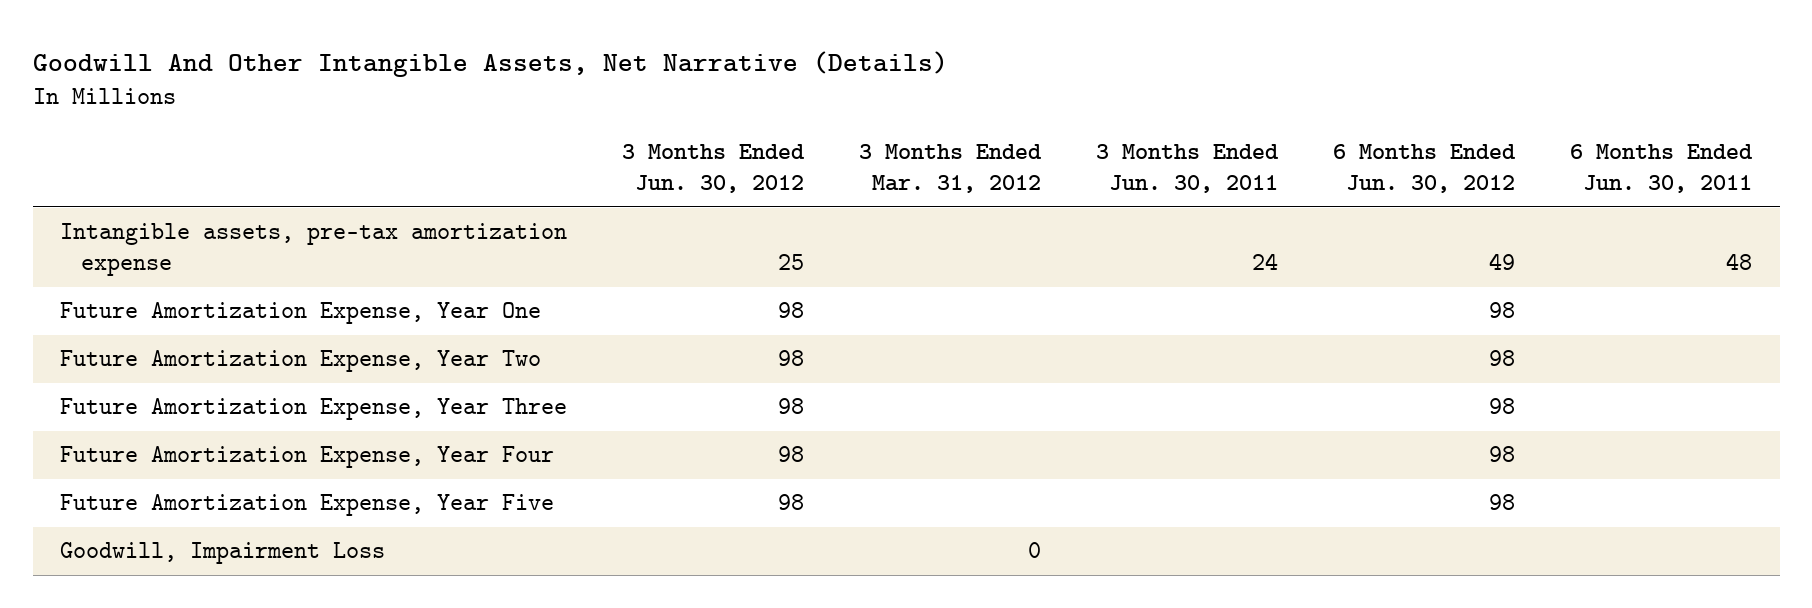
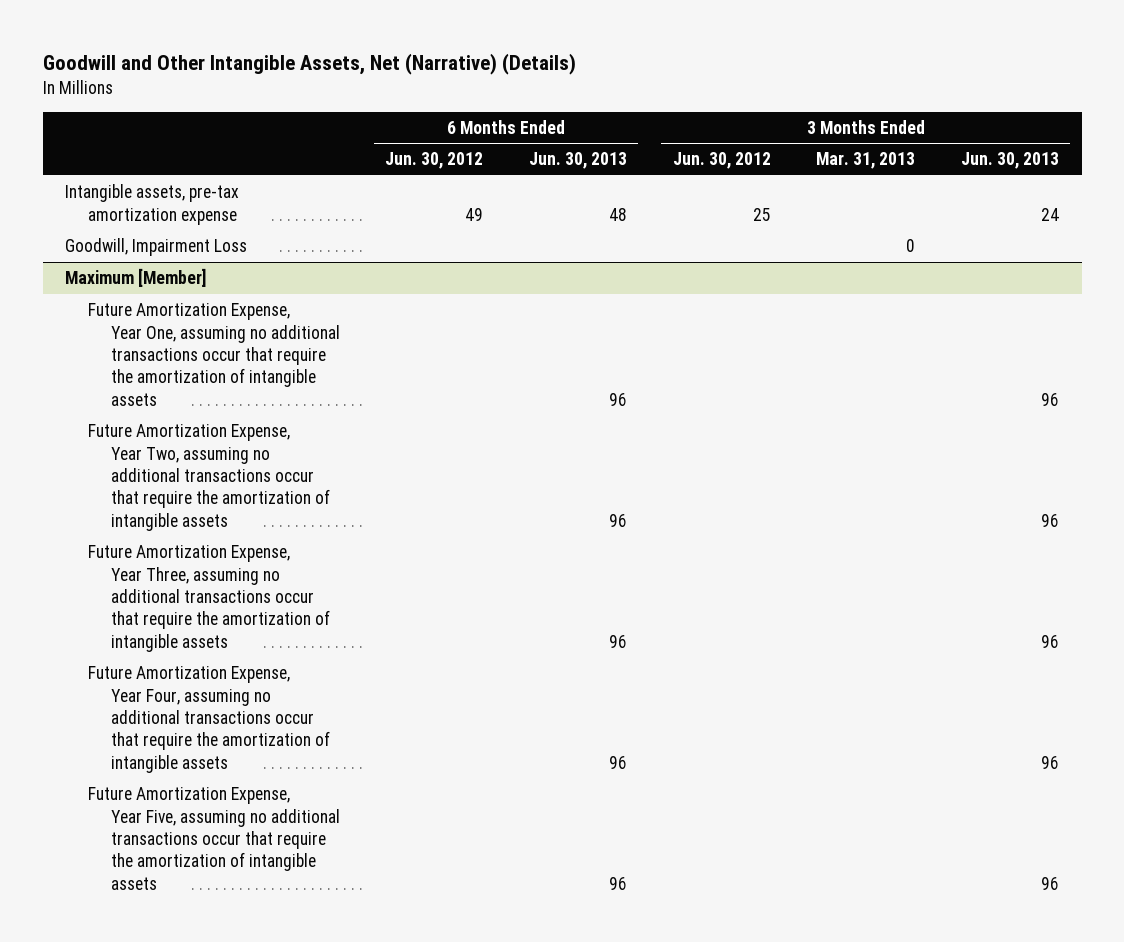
- Goodwill And Other Intangible Assets, Net Narrative (Details)
+ Goodwill and Other Intangible Assets, Net (Narrative) (Details)
- | 3 Months Ended Jun. 30, 2012 | 3 Months Ended Mar. 31, 2012 | 3 Months Ended Jun. 30, 2011 | 6 Months Ended Jun. 30, 2012 | 6 Months Ended Jun. 30, 2011
+ | 6 Months Ended Jun. 30, 2012 | 6 Months Ended Jun. 30, 2013 | 3 Months Ended Jun. 30, 2012 | 3 Months Ended Mar. 31, 2013 | 3 Months Ended Jun. 30, 2013
- Future Amortization Expense, Year One | 98 | | | 98 |
- Future Amortization Expense, Year Two | 98 | | | 98 |
- Future Amortization Expense, Year Three | 98 | | | 98 |
- Future Amortization Expense, Year Four | 98 | | | 98 |
- Future Amortization Expense, Year Five | 98 | | | 98 |
+ Maximum [Member]
+ Future Amortization Expense, Year One, assuming no additional transactions occur that require the amortization of intangible assets | | 96 | | | 96
+ Future Amortization Expense, Year Two, assuming no additional transactions occur that require the amortization of intangible assets | | 96 | | | 96
+ Future Amortization Expense, Year Three, assuming no additional transactions occur that require the amortization of intangible assets | | 96 | | | 96
+ Future Amortization Expense, Year Four, assuming no additional transactions occur that require the amortization of intangible assets | | 96 | | | 96
+ Future Amortization Expense, Year Five, assuming no additional transactions occur that require the amortization of intangible assets | | 96 | | | 96

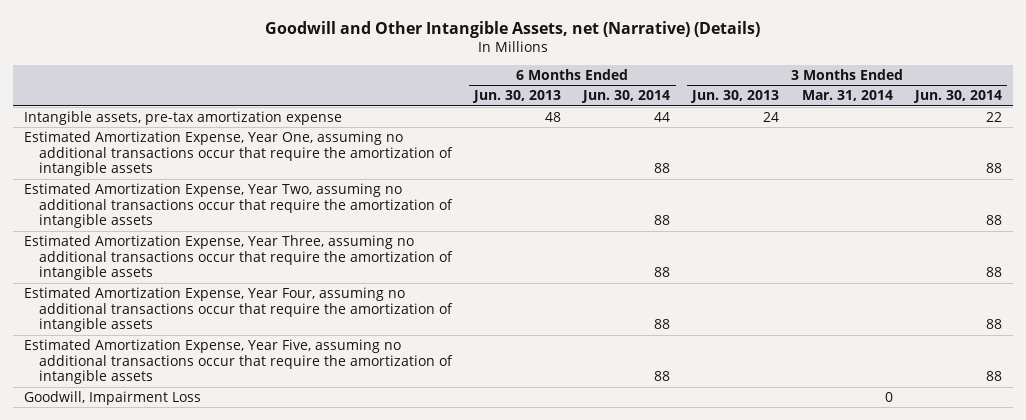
- Goodwill and Other Intangible Assets, Net (Narrative) (Details)
+ Goodwill and Other Intangible Assets, net (Narrative) (Details)
- | 6 Months Ended Jun. 30, 2012 | 6 Months Ended Jun. 30, 2013 | 3 Months Ended Jun. 30, 2012 | 3 Months Ended Mar. 31, 2013 | 3 Months Ended Jun. 30, 2013
+ | 6 Months Ended Jun. 30, 2013 | 6 Months Ended Jun. 30, 2014 | 3 Months Ended Jun. 30, 2013 | 3 Months Ended Mar. 31, 2014 | 3 Months Ended Jun. 30, 2014
+ Estimated Amortization Expense, Year One, assuming no additional transactions occur that require the amortization of intangible assets | | 88 | | | 88
+ Estimated Amortization Expense, Year Two, assuming no additional transactions occur that require the amortization of intangible assets | | 88 | | | 88
+ Estimated Amortization Expense, Year Three, assuming no additional transactions occur that require the amortization of intangible assets | | 88 | | | 88
+ Estimated Amortization Expense, Year Four, assuming no additional transactions occur that require the amortization of intangible assets | | 88 | | | 88
+ Estimated Amortization Expense, Year Five, assuming no additional transactions occur that require the amortization of intangible assets | | 88 | | | 88
- Maximum [Member]
- Future Amortization Expense, Year One, assuming no additional transactions occur that require the amortization of intangible assets | | 96 | | | 96
- Future Amortization Expense, Year Two, assuming no additional transactions occur that require the amortization of intangible assets | | 96 | | | 96
- Future Amortization Expense, Year Three, assuming no additional transactions occur that require the amortization of intangible assets | | 96 | | | 96
- Future Amortization Expense, Year Four, assuming no additional transactions occur that require the amortization of intangible assets | | 96 | | | 96
- Future Amortization Expense, Year Five, assuming no additional transactions occur that require the amortization of intangible assets | | 96 | | | 96

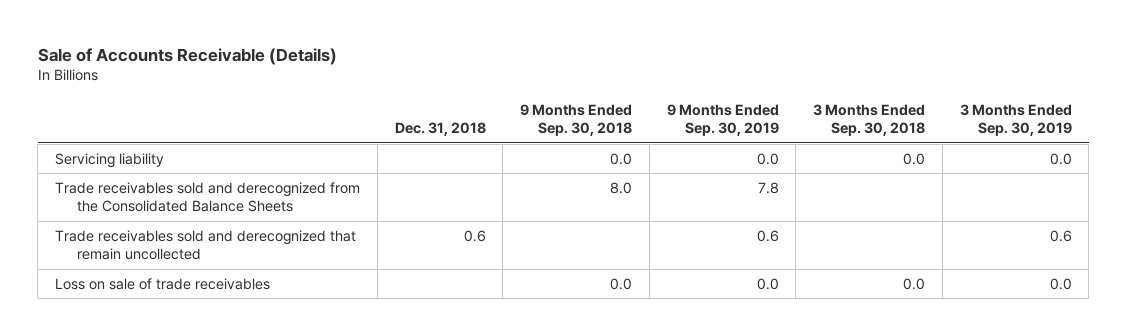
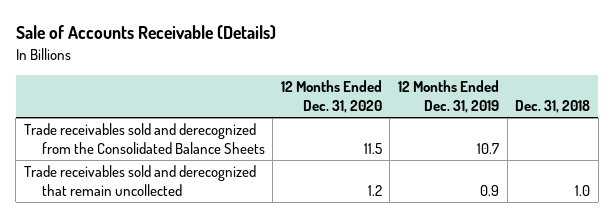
- | Dec. 31, 2018 | 9 Months Ended Sep. 30, 2018 | 9 Months Ended Sep. 30, 2019 | 3 Months Ended Sep. 30, 2018 | 3 Months Ended Sep. 30, 2019
+ | 12 Months Ended Dec. 31, 2020 | 12 Months Ended Dec. 31, 2019 | Dec. 31, 2018
- Servicing liability | | 0.0 | 0.0 | 0.0 | 0.0
- Trade receivables sold and derecognized that remain uncollected | 0.6 | | 0.6 | | 0.6
- Loss on sale of trade receivables | | 0.0 | 0.0 | 0.0 | 0.0
+ Trade receivables sold and derecognized that remain uncollected | 1.2 | 0.9 | 1.0

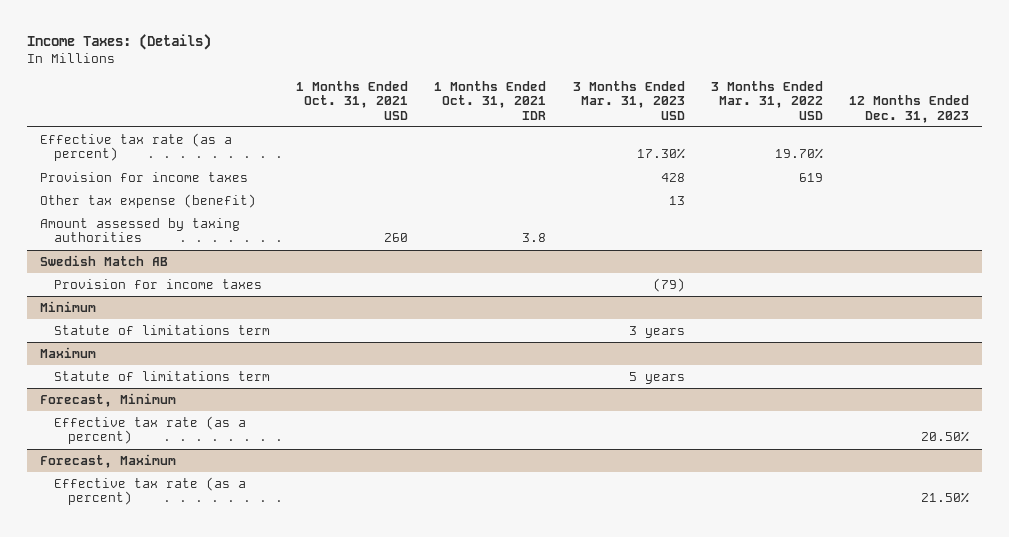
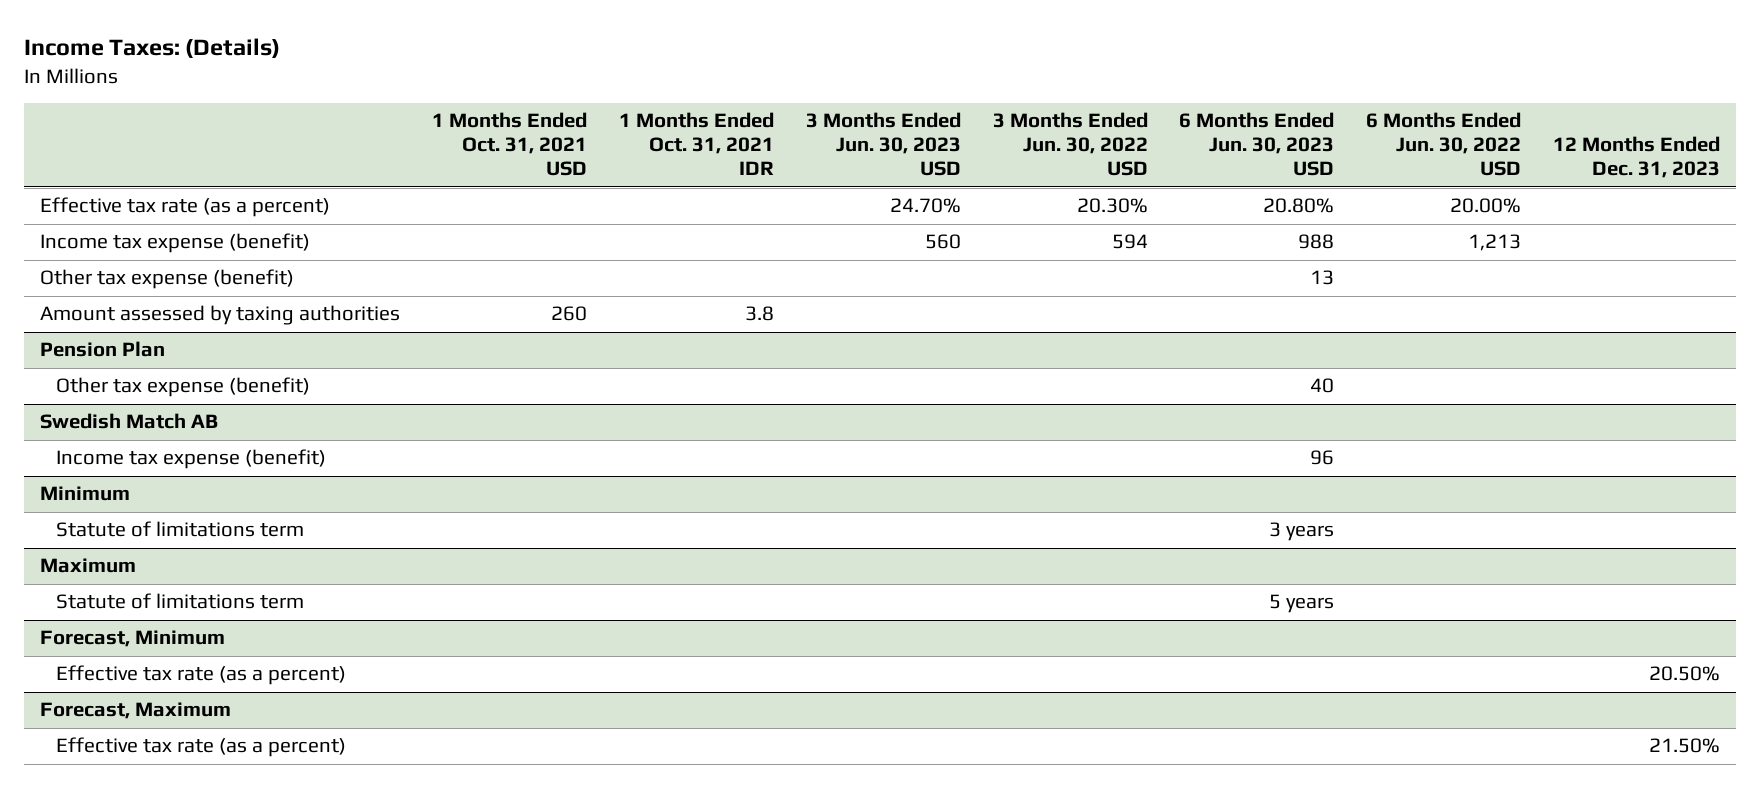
- | 1 Months Ended Oct. 31, 2021 USD | 1 Months Ended Oct. 31, 2021 IDR | 3 Months Ended Mar. 31, 2023 USD | 3 Months Ended Mar. 31, 2022 USD | 12 Months Ended Dec. 31, 2023
+ | 1 Months Ended Oct. 31, 2021 USD | 1 Months Ended Oct. 31, 2021 IDR | 3 Months Ended Jun. 30, 2023 USD | 3 Months Ended Jun. 30, 2022 USD | 6 Months Ended Jun. 30, 2023 USD | 6 Months Ended Jun. 30, 2022 USD | 12 Months Ended Dec. 31, 2023
- Provision for income taxes | | | 428 | 619 |
+ Income tax expense (benefit) | | | 560 | 594 | 988 | 1,213 |
+ Pension Plan
+ Other tax expense (benefit) | | | | | 40 | |
@ Swedish Match AB
- Provision for income taxes | | | (79) | |
+ Income tax expense (benefit) | | | | | 96 | |

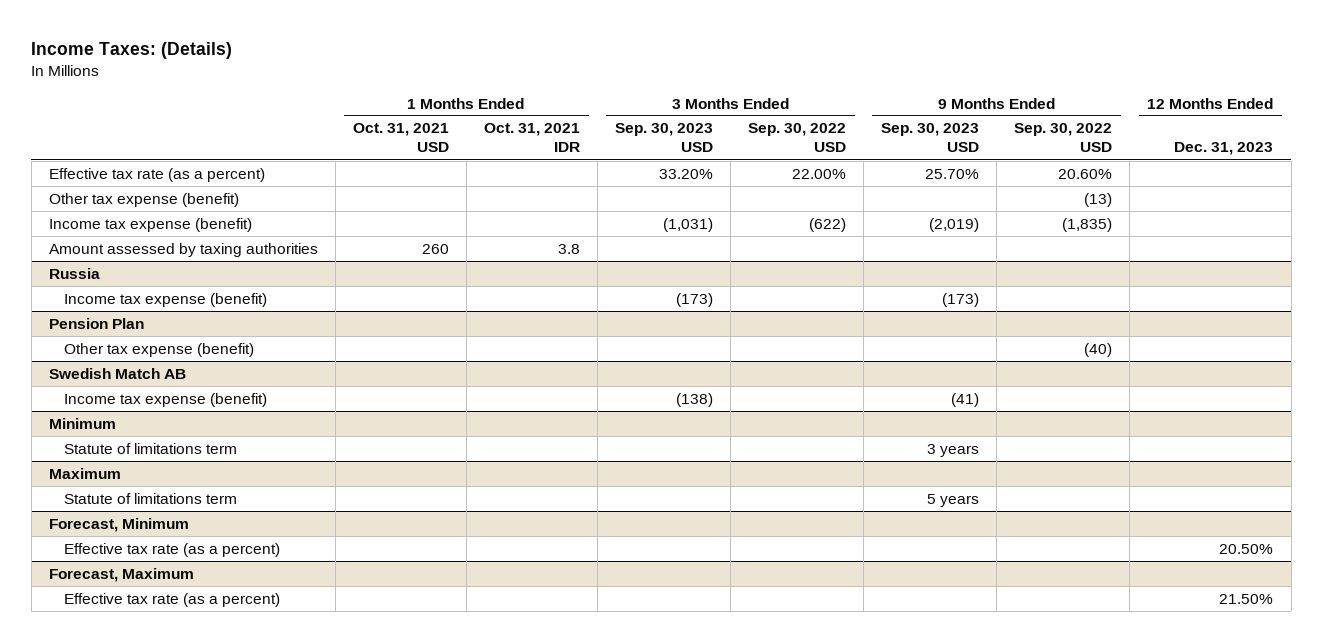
- | 1 Months Ended Oct. 31, 2021 USD | 1 Months Ended Oct. 31, 2021 IDR | 3 Months Ended Jun. 30, 2023 USD | 3 Months Ended Jun. 30, 2022 USD | 6 Months Ended Jun. 30, 2023 USD | 6 Months Ended Jun. 30, 2022 USD | 12 Months Ended Dec. 31, 2023
+ | 1 Months Ended Oct. 31, 2021 USD | 1 Months Ended Oct. 31, 2021 IDR | 3 Months Ended Sep. 30, 2023 USD | 3 Months Ended Sep. 30, 2022 USD | 9 Months Ended Sep. 30, 2023 USD | 9 Months Ended Sep. 30, 2022 USD | 12 Months Ended Dec. 31, 2023
moved down: Income tax expense (benefit) | | | (1,031) | (622) | (2,019) | (1,835) |
+ Russia
+ Income tax expense (benefit) | | | (173) | | (173) | |

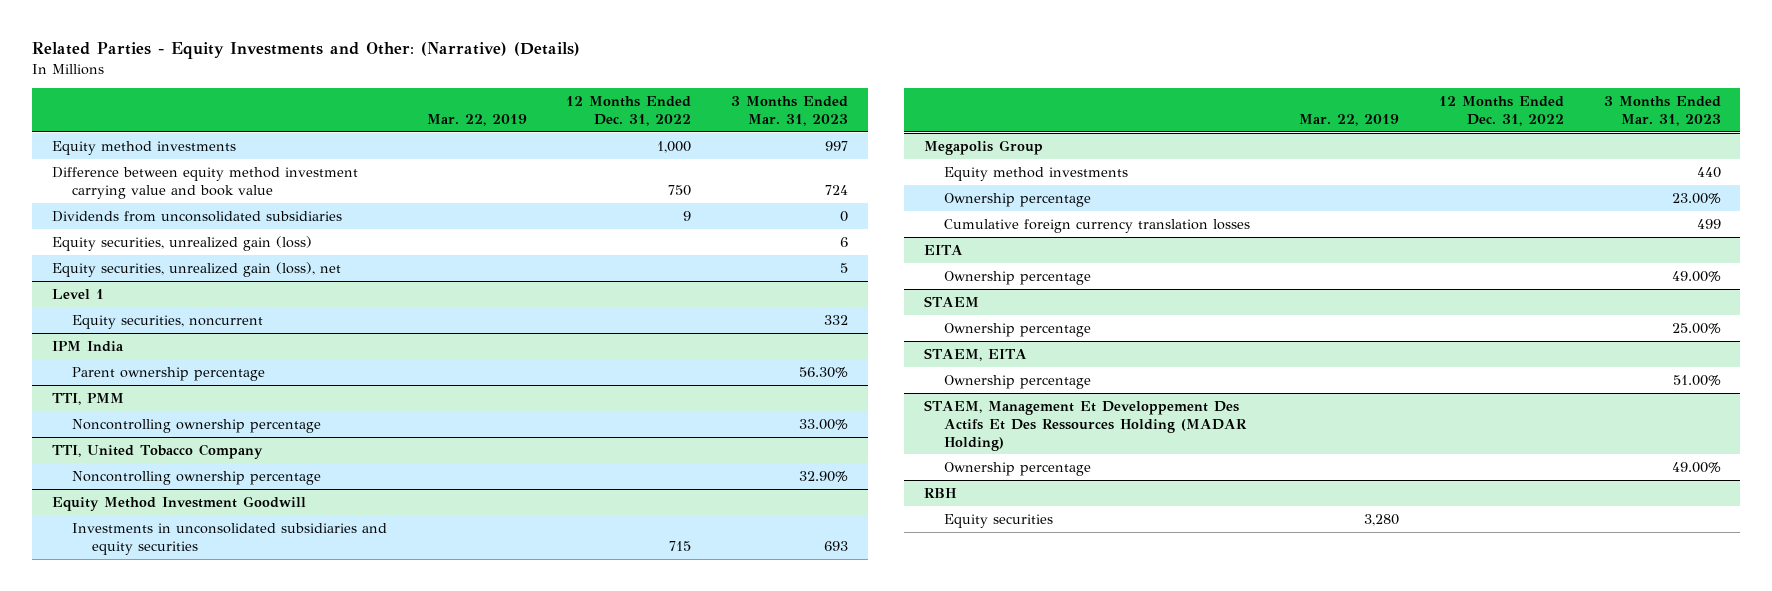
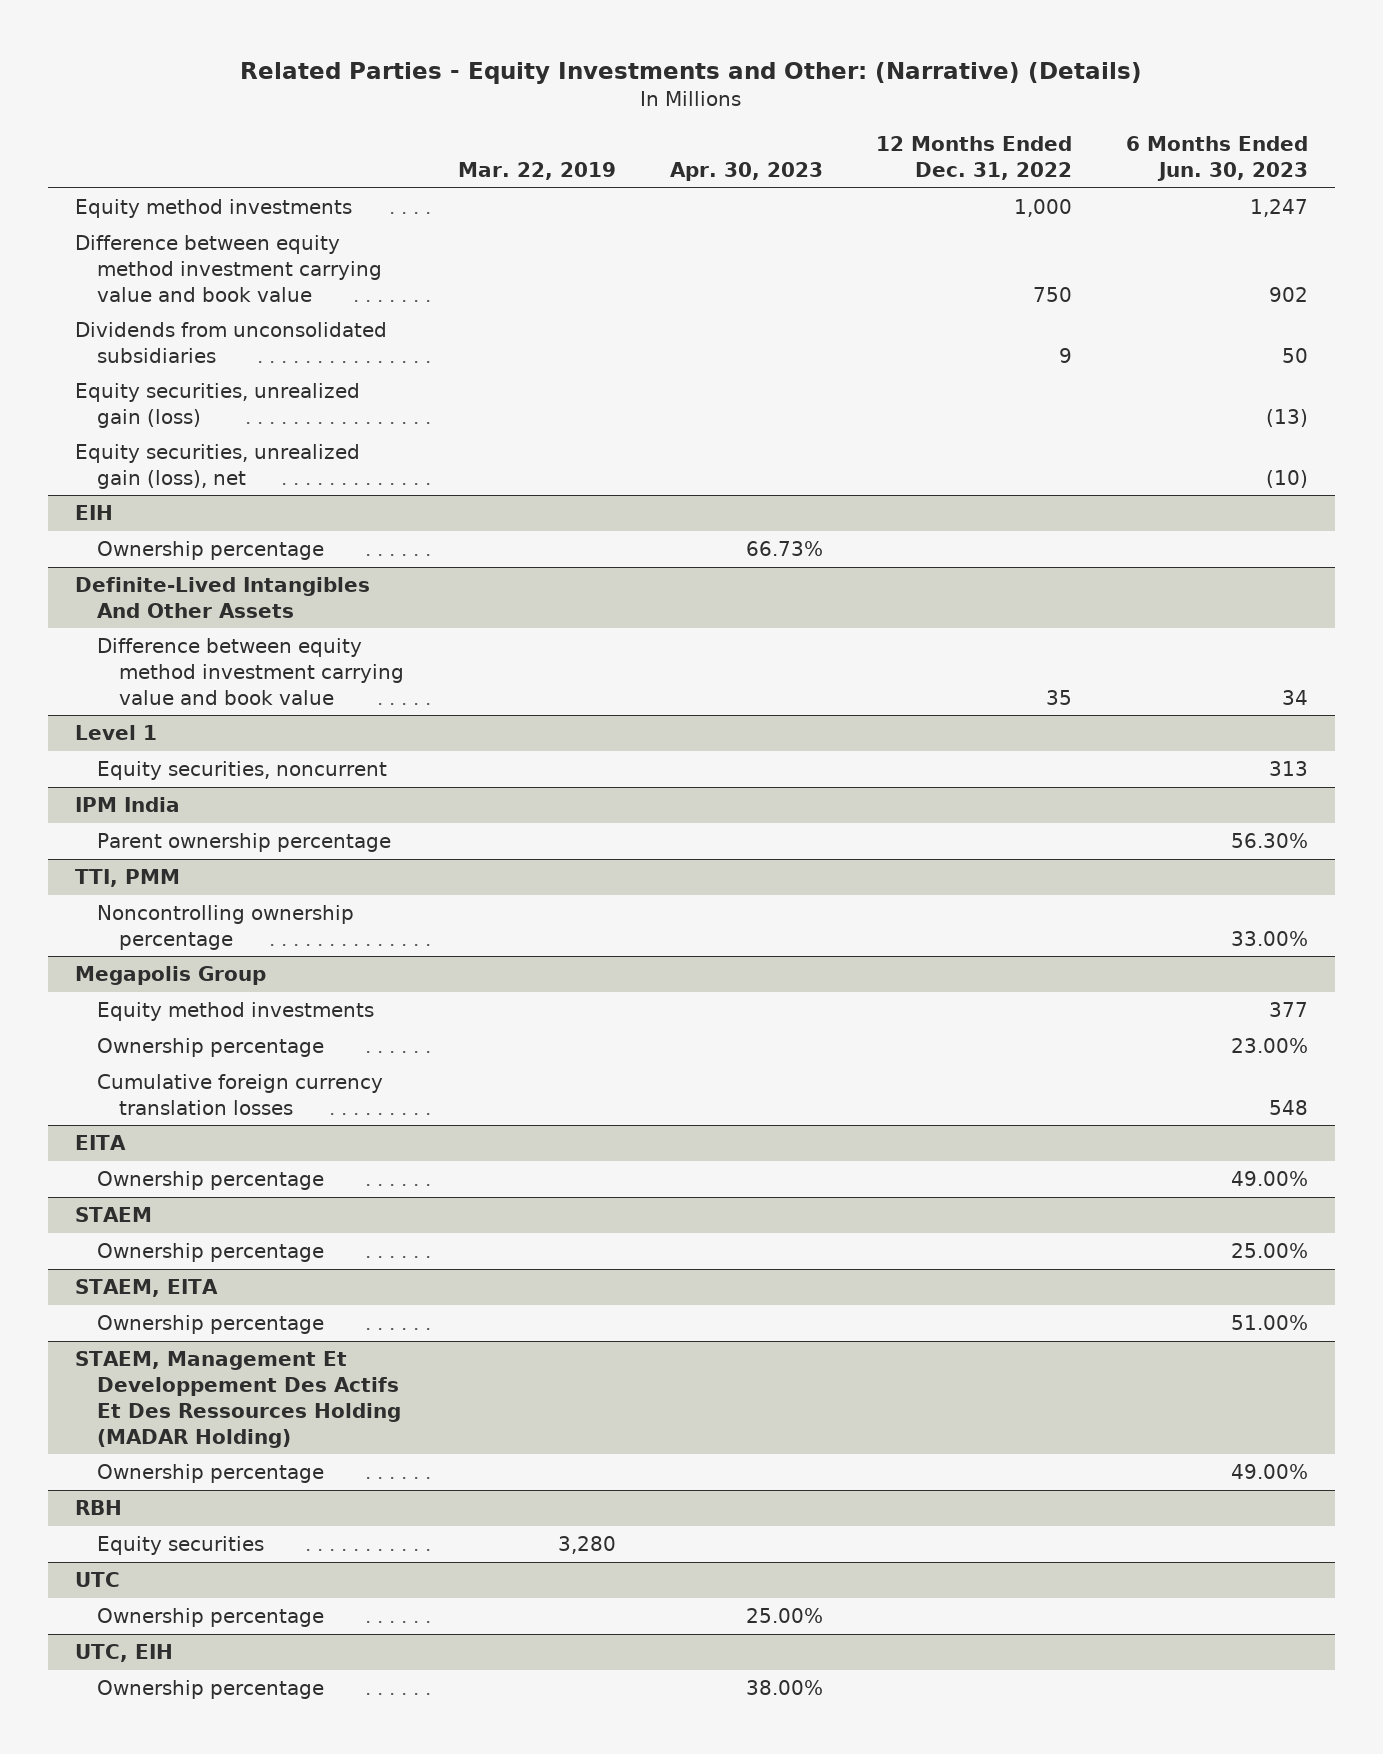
- | Mar. 22, 2019 | 12 Months Ended Dec. 31, 2022 | 3 Months Ended Mar. 31, 2023
+ | Mar. 22, 2019 | Apr. 30, 2023 | 12 Months Ended Dec. 31, 2022 | 6 Months Ended Jun. 30, 2023
+ EIH
+ Ownership percentage | | 66.73% | |
+ Definite-Lived Intangibles And Other Assets
+ Difference between equity method investment carrying value and book value | | | 35 | 34
- TTI, United Tobacco Company
- Noncontrolling ownership percentage | | | 32.90%
- Equity Method Investment Goodwill
- Investments in unconsolidated subsidiaries and equity securities | | 715 | 693
+ UTC
+ Ownership percentage | | 25.00% | |
+ UTC, EIH
+ Ownership percentage | | 38.00% | |

